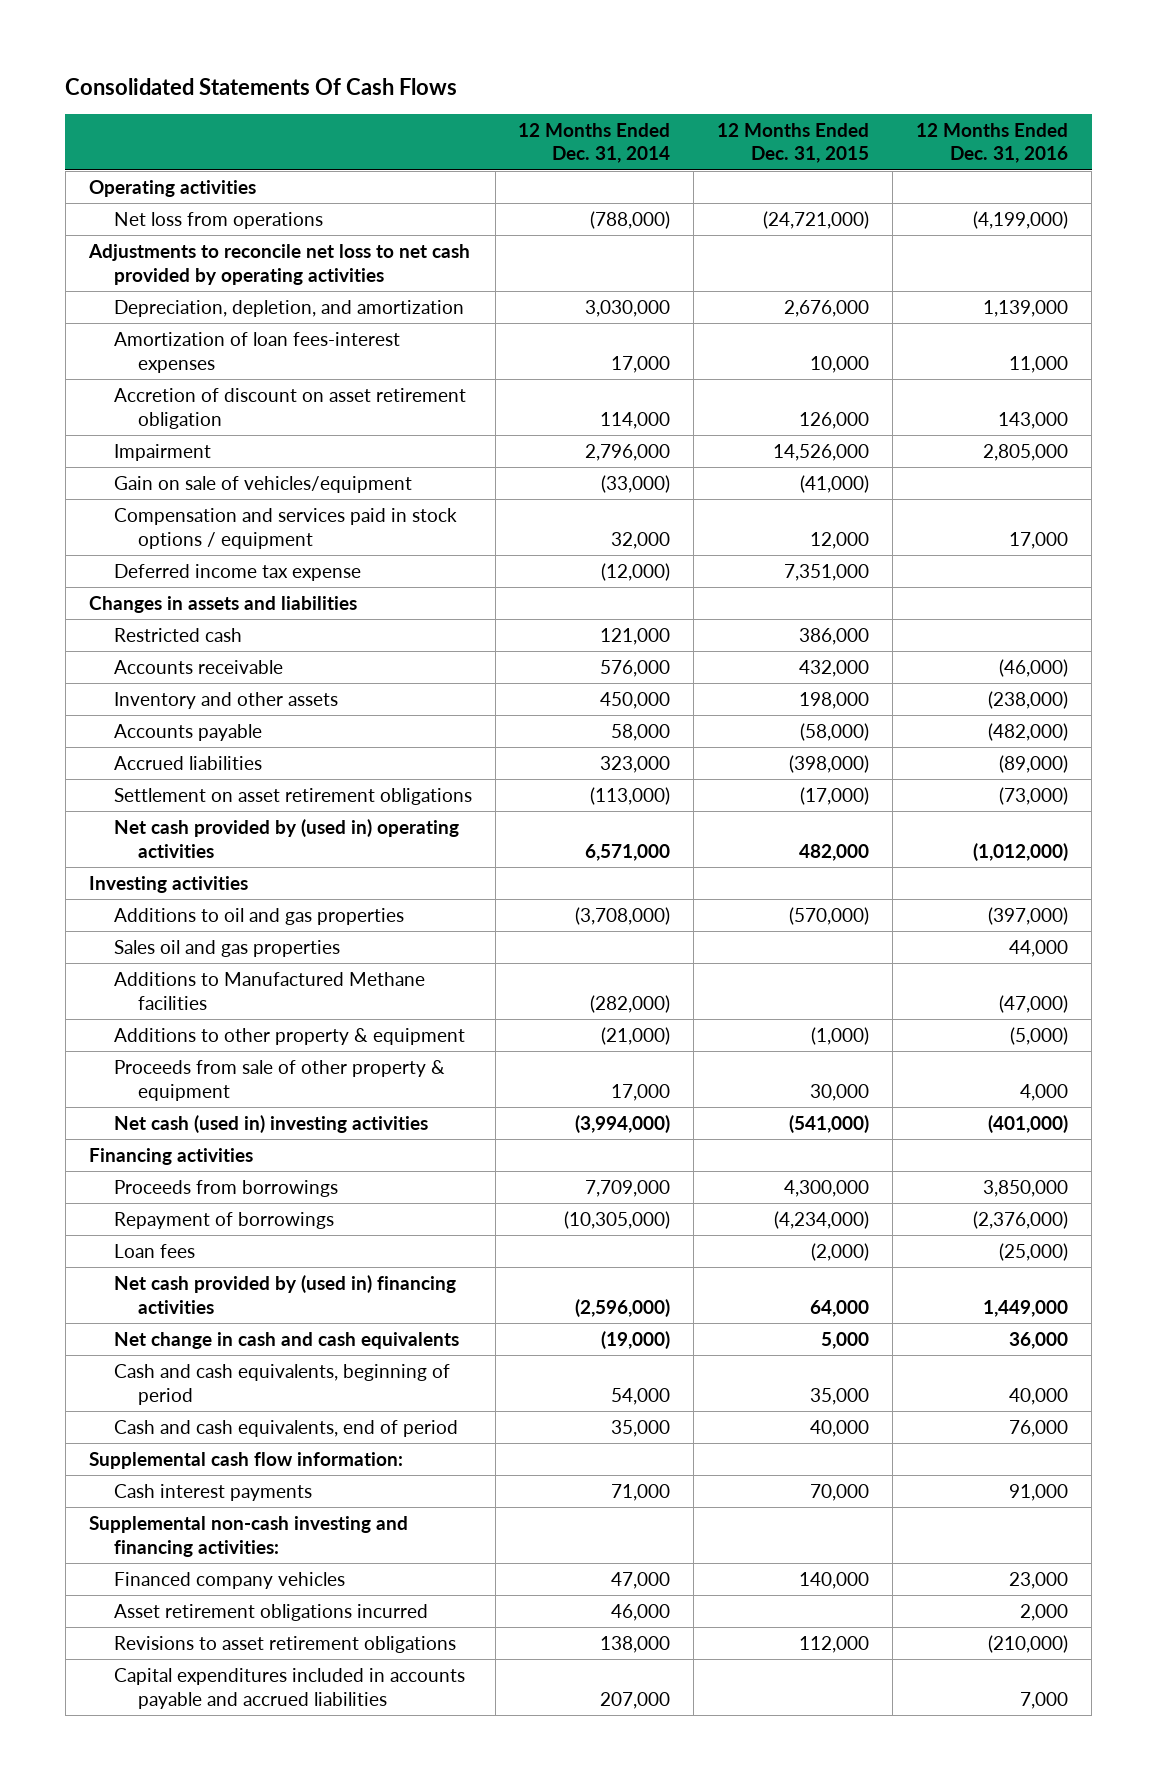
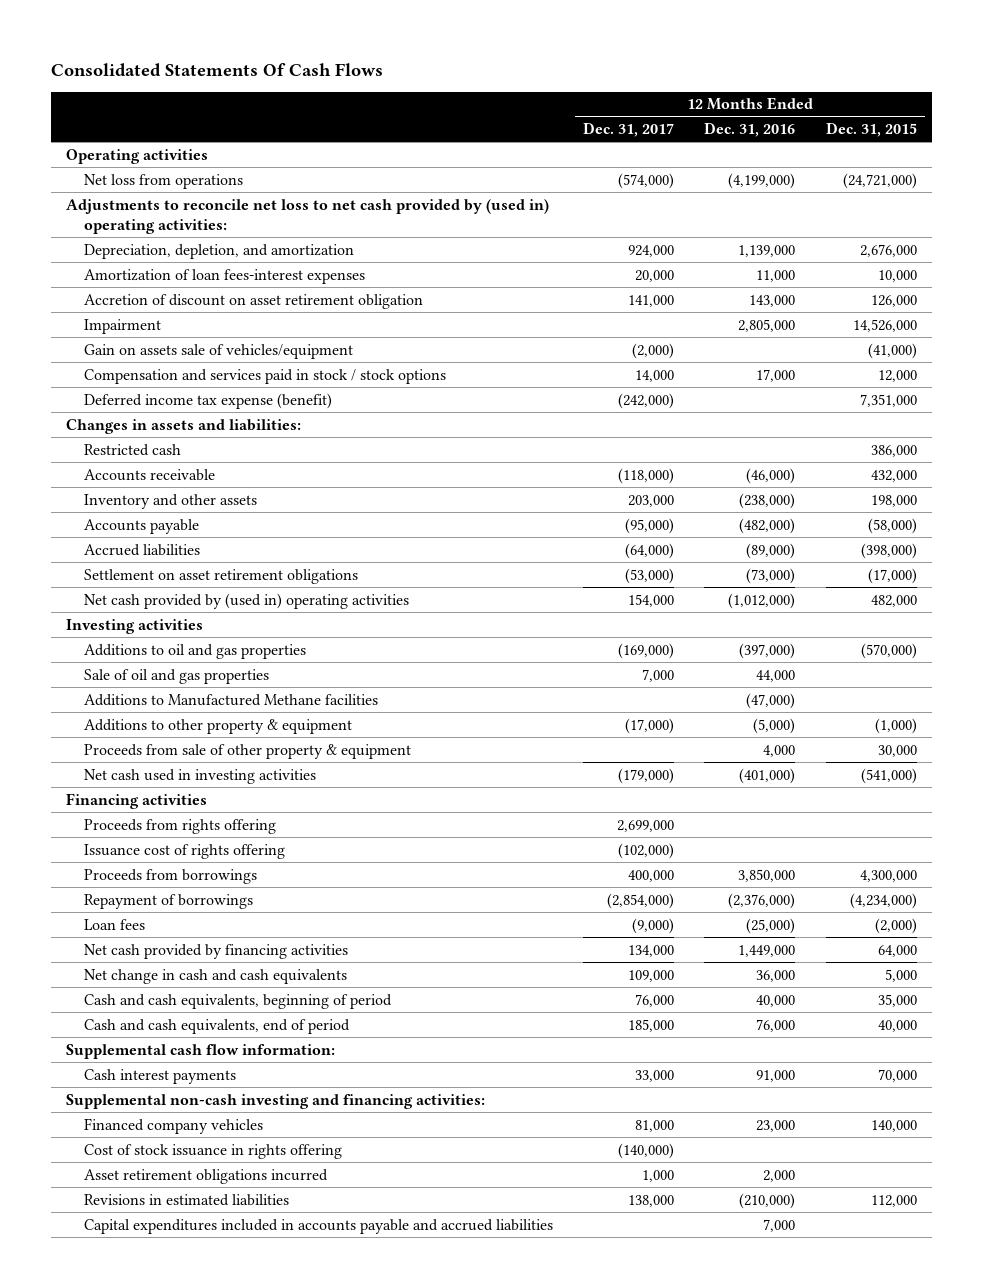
- | 12 Months Ended Dec. 31, 2014 | 12 Months Ended Dec. 31, 2015 | 12 Months Ended Dec. 31, 2016
+ | 12 Months Ended Dec. 31, 2017 | 12 Months Ended Dec. 31, 2016 | 12 Months Ended Dec. 31, 2015
- Adjustments to reconcile net loss to net cash provided by operating activities
+ Adjustments to reconcile net loss to net cash provided by (used in) operating activities:
- Gain on sale of vehicles/equipment | (33,000) | (41,000) |
- Compensation and services paid in stock options / equipment | 32,000 | 12,000 | 17,000
- Deferred income tax expense | (12,000) | 7,351,000 |
- Changes in assets and liabilities
+ Gain on assets sale of vehicles/equipment | (2,000) | | (41,000)
+ Compensation and services paid in stock / stock options | 14,000 | 17,000 | 12,000
+ Deferred income tax expense (benefit) | (242,000) | | 7,351,000
+ Changes in assets and liabilities:
- Sales oil and gas properties | | | 44,000
+ Sale of oil and gas properties | 7,000 | 44,000 |
- Net cash (used in) investing activities | (3,994,000) | (541,000) | (401,000)
+ Net cash used in investing activities | (179,000) | (401,000) | (541,000)
+ Proceeds from rights offering | 2,699,000 | |
+ Issuance cost of rights offering | (102,000) | |
- Net cash provided by (used in) financing activities | (2,596,000) | 64,000 | 1,449,000
+ Net cash provided by financing activities | 134,000 | 1,449,000 | 64,000
+ Cost of stock issuance in rights offering | (140,000) | |
- Revisions to asset retirement obligations | 138,000 | 112,000 | (210,000)
+ Revisions in estimated liabilities | 138,000 | (210,000) | 112,000

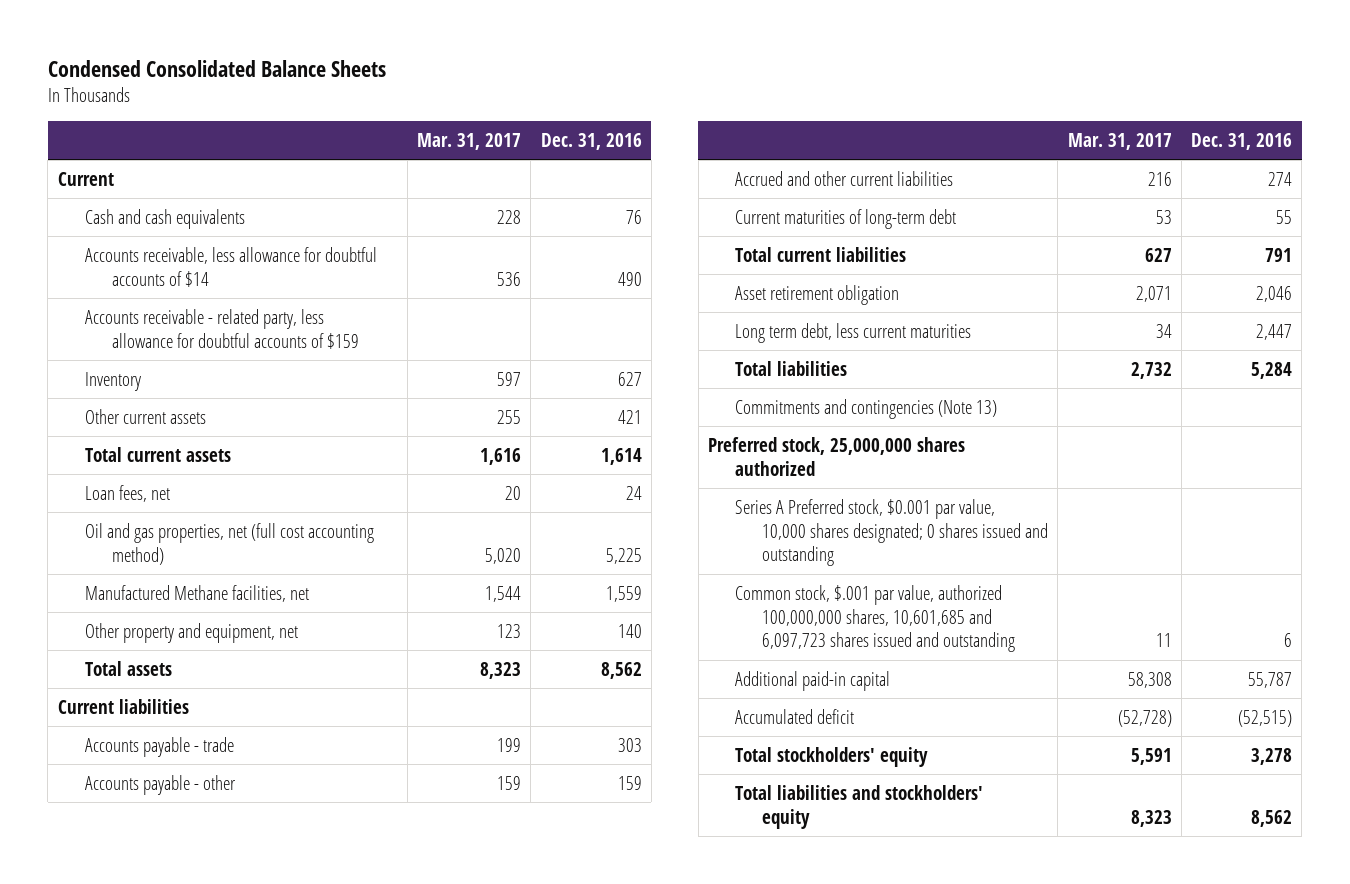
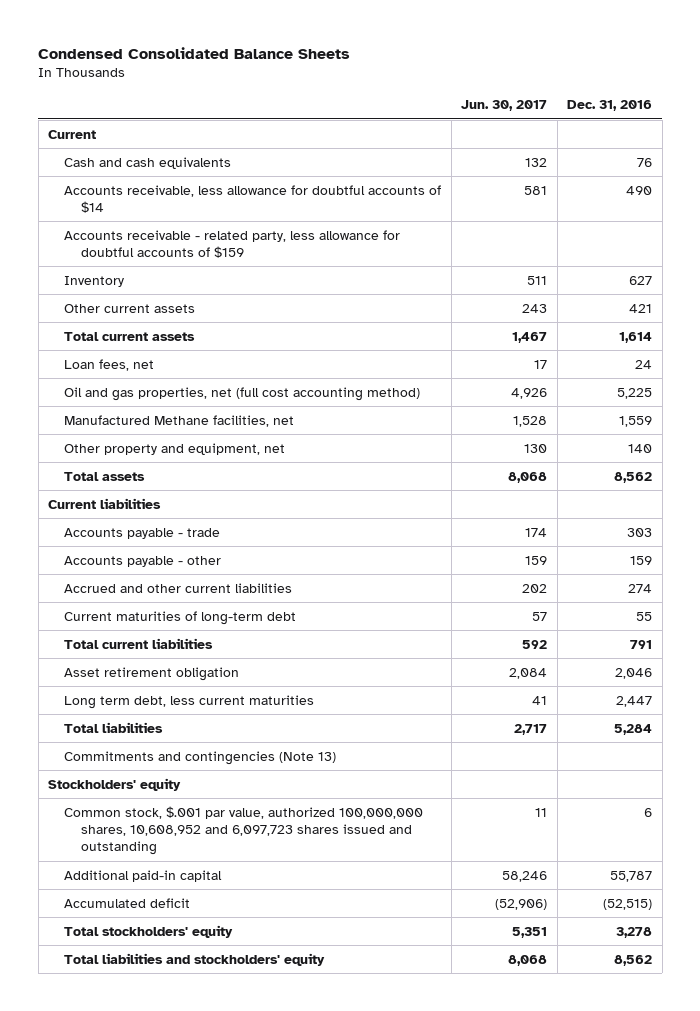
- | Mar. 31, 2017 | Dec. 31, 2016
+ | Jun. 30, 2017 | Dec. 31, 2016
- Preferred stock, 25,000,000 shares authorized
- Series A Preferred stock, $0.001 par value, 10,000 shares designated; 0 shares issued and outstanding
- Common stock, $.001 par value, authorized 100,000,000 shares, 10,601,685 and 6,097,723 shares issued and outstanding | 11 | 6
+ Stockholders' equity
+ Common stock, $.001 par value, authorized 100,000,000 shares, 10,608,952 and 6,097,723 shares issued and outstanding | 11 | 6

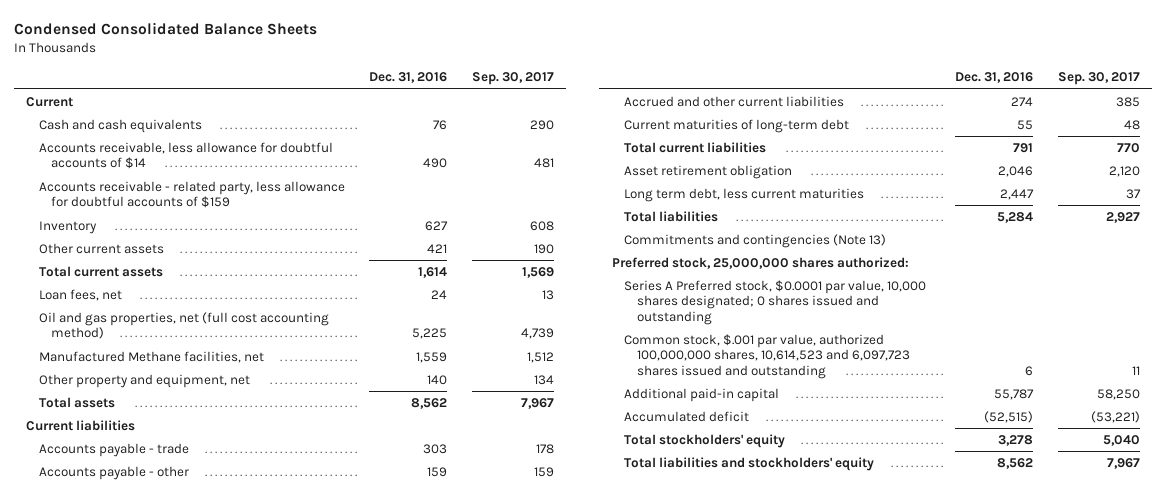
- | Jun. 30, 2017 | Dec. 31, 2016
+ | Dec. 31, 2016 | Sep. 30, 2017
- Stockholders' equity
- Common stock, $.001 par value, authorized 100,000,000 shares, 10,608,952 and 6,097,723 shares issued and outstanding | 11 | 6
+ Preferred stock, 25,000,000 shares authorized:
+ Series A Preferred stock, $0.0001 par value, 10,000 shares designated; 0 shares issued and outstanding
+ Common stock, $.001 par value, authorized 100,000,000 shares, 10,614,523 and 6,097,723 shares issued and outstanding | 6 | 11

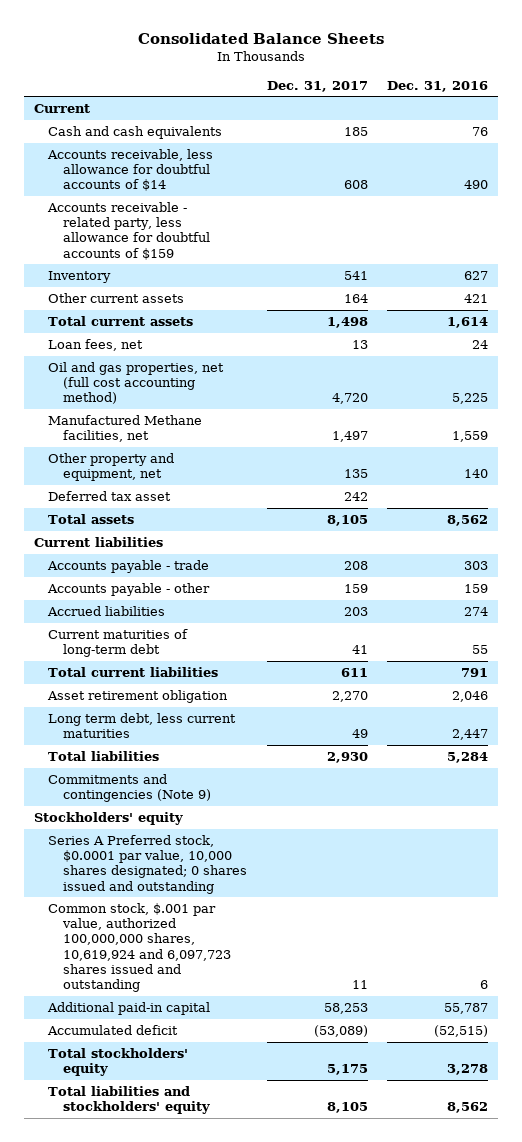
- Condensed Consolidated Balance Sheets
+ Consolidated Balance Sheets
- | Dec. 31, 2016 | Sep. 30, 2017
+ | Dec. 31, 2017 | Dec. 31, 2016
+ Deferred tax asset | 242 |
- Accrued and other current liabilities | 274 | 385
+ Accrued liabilities | 203 | 274
- Commitments and contingencies (Note 13)
- Preferred stock, 25,000,000 shares authorized:
+ Commitments and contingencies (Note 9)
+ Stockholders' equity
- Common stock, $.001 par value, authorized 100,000,000 shares, 10,614,523 and 6,097,723 shares issued and outstanding | 6 | 11
+ Common stock, $.001 par value, authorized 100,000,000 shares, 10,619,924 and 6,097,723 shares issued and outstanding | 11 | 6

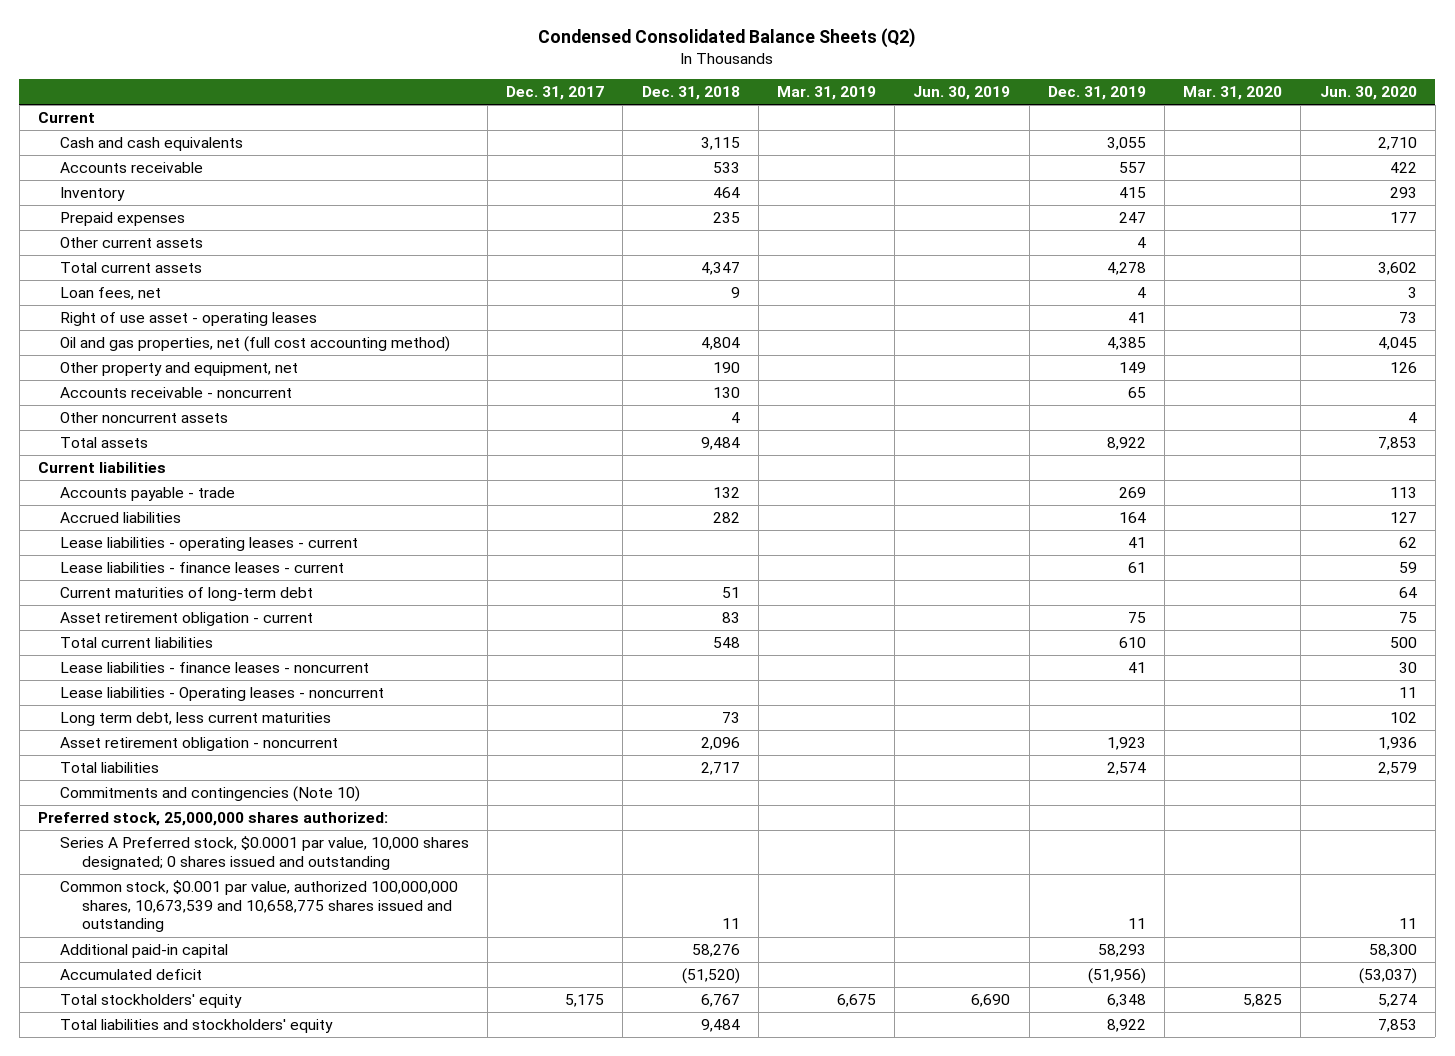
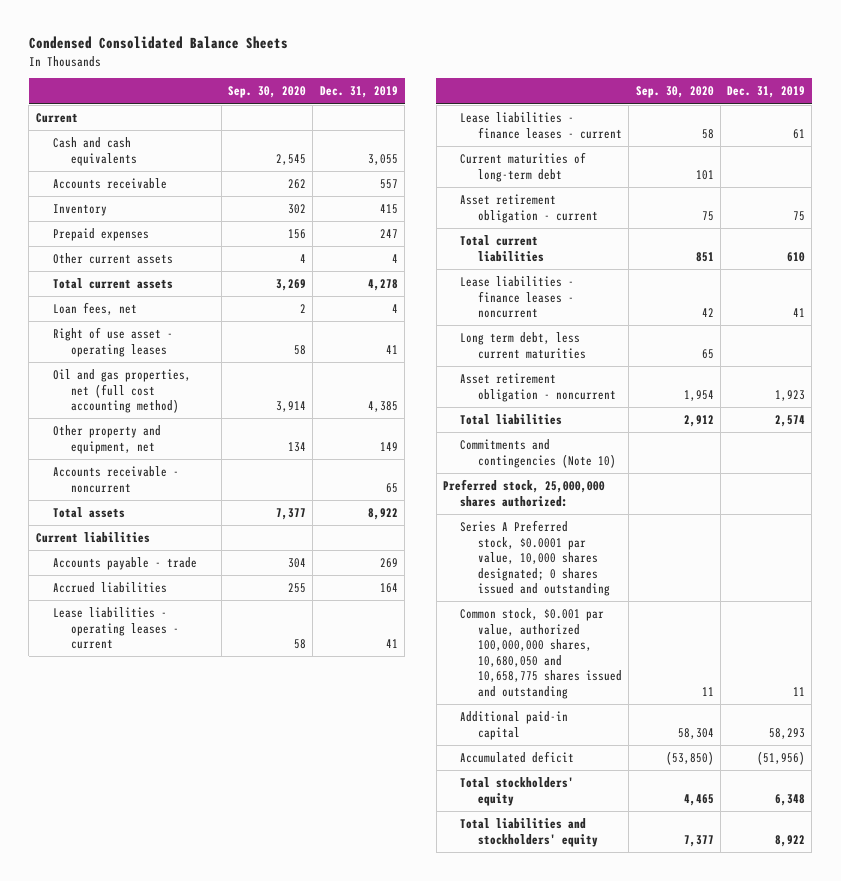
- Condensed Consolidated Balance Sheets (Q2)
+ Condensed Consolidated Balance Sheets
- | Dec. 31, 2017 | Dec. 31, 2018 | Mar. 31, 2019 | Jun. 30, 2019 | Dec. 31, 2019 | Mar. 31, 2020 | Jun. 30, 2020
+ | Sep. 30, 2020 | Dec. 31, 2019
- Other noncurrent assets | | 4 | | | | | 4
- Lease liabilities - Operating leases - noncurrent | | | | | | | 11
- Common stock, $0.001 par value, authorized 100,000,000 shares, 10,673,539 and 10,658,775 shares issued and outstanding | | 11 | | | 11 | | 11
+ Common stock, $0.001 par value, authorized 100,000,000 shares, 10,680,050 and 10,658,775 shares issued and outstanding | 11 | 11

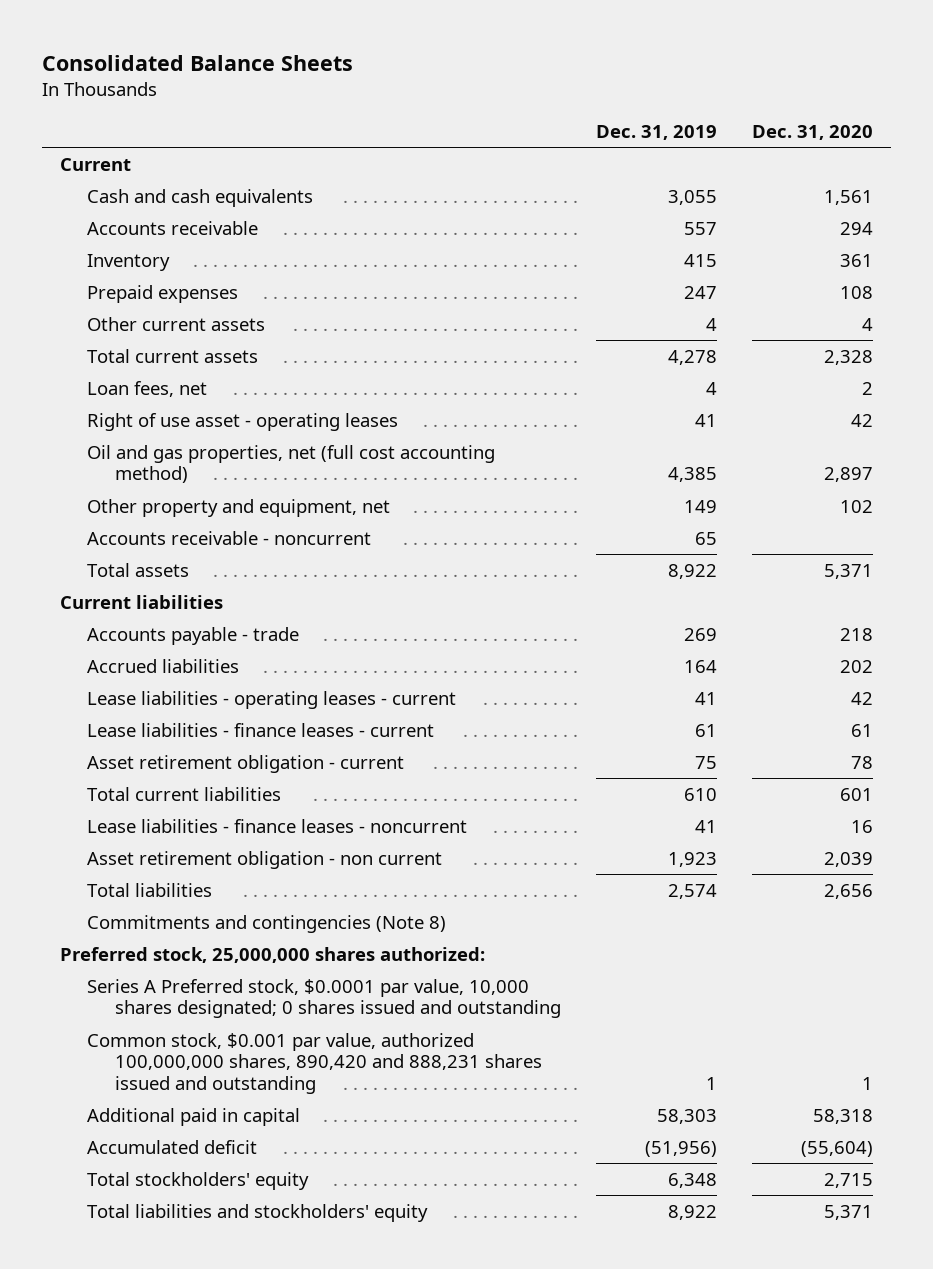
- Condensed Consolidated Balance Sheets
+ Consolidated Balance Sheets
- | Sep. 30, 2020 | Dec. 31, 2019
+ | Dec. 31, 2019 | Dec. 31, 2020
- Current maturities of long-term debt | 101 |
- Long term debt, less current maturities | 65 |
- Asset retirement obligation - noncurrent | 1,954 | 1,923
+ Asset retirement obligation - non current | 1,923 | 2,039
- Commitments and contingencies (Note 10)
+ Commitments and contingencies (Note 8)
- Common stock, $0.001 par value, authorized 100,000,000 shares, 10,680,050 and 10,658,775 shares issued and outstanding | 11 | 11
- Additional paid-in capital | 58,304 | 58,293
+ Common stock, $0.001 par value, authorized 100,000,000 shares, 890,420 and 888,231 shares issued and outstanding | 1 | 1
+ Additional paid in capital | 58,303 | 58,318

